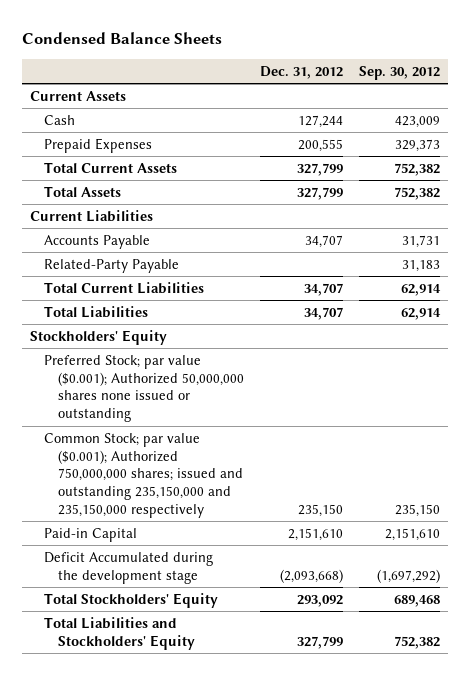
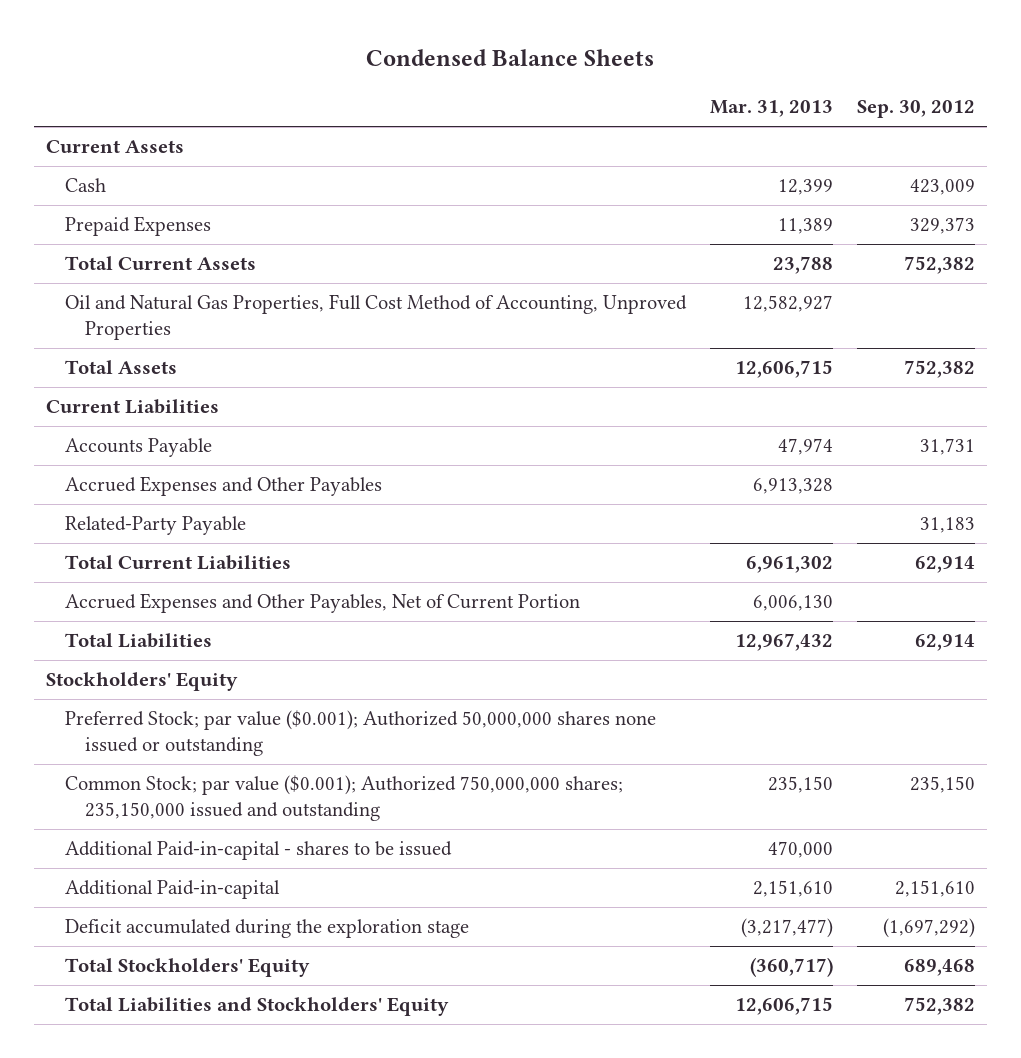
- | Dec. 31, 2012 | Sep. 30, 2012
+ | Mar. 31, 2013 | Sep. 30, 2012
+ Oil and Natural Gas Properties, Full Cost Method of Accounting, Unproved Properties | 12,582,927 |
+ Accrued Expenses and Other Payables | 6,913,328 |
+ Accrued Expenses and Other Payables, Net of Current Portion | 6,006,130 |
- Common Stock; par value ($0.001); Authorized 750,000,000 shares; issued and outstanding 235,150,000 and 235,150,000 respectively | 235,150 | 235,150
- Paid-in Capital | 2,151,610 | 2,151,610
- Deficit Accumulated during the development stage | (2,093,668) | (1,697,292)
+ Common Stock; par value ($0.001); Authorized 750,000,000 shares; 235,150,000 issued and outstanding | 235,150 | 235,150
+ Additional Paid-in-capital - shares to be issued | 470,000 |
+ Additional Paid-in-capital | 2,151,610 | 2,151,610
+ Deficit accumulated during the exploration stage | (3,217,477) | (1,697,292)

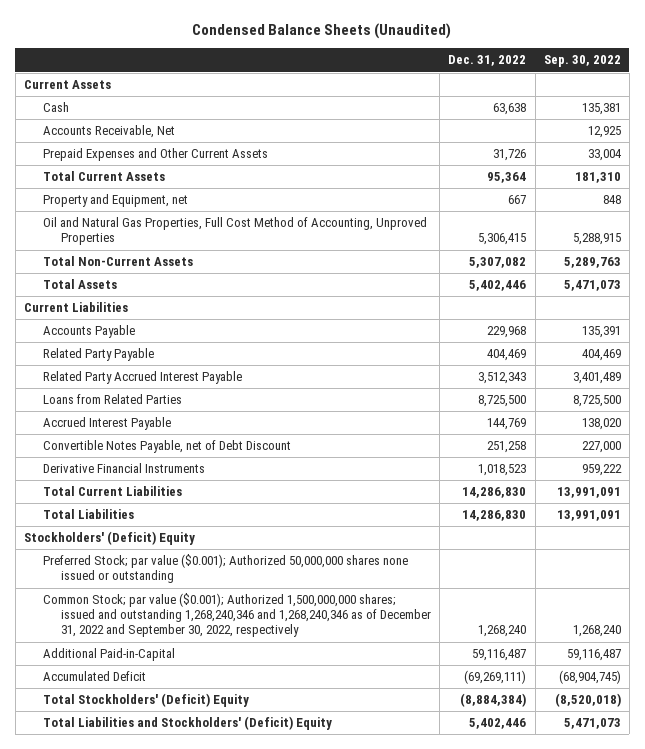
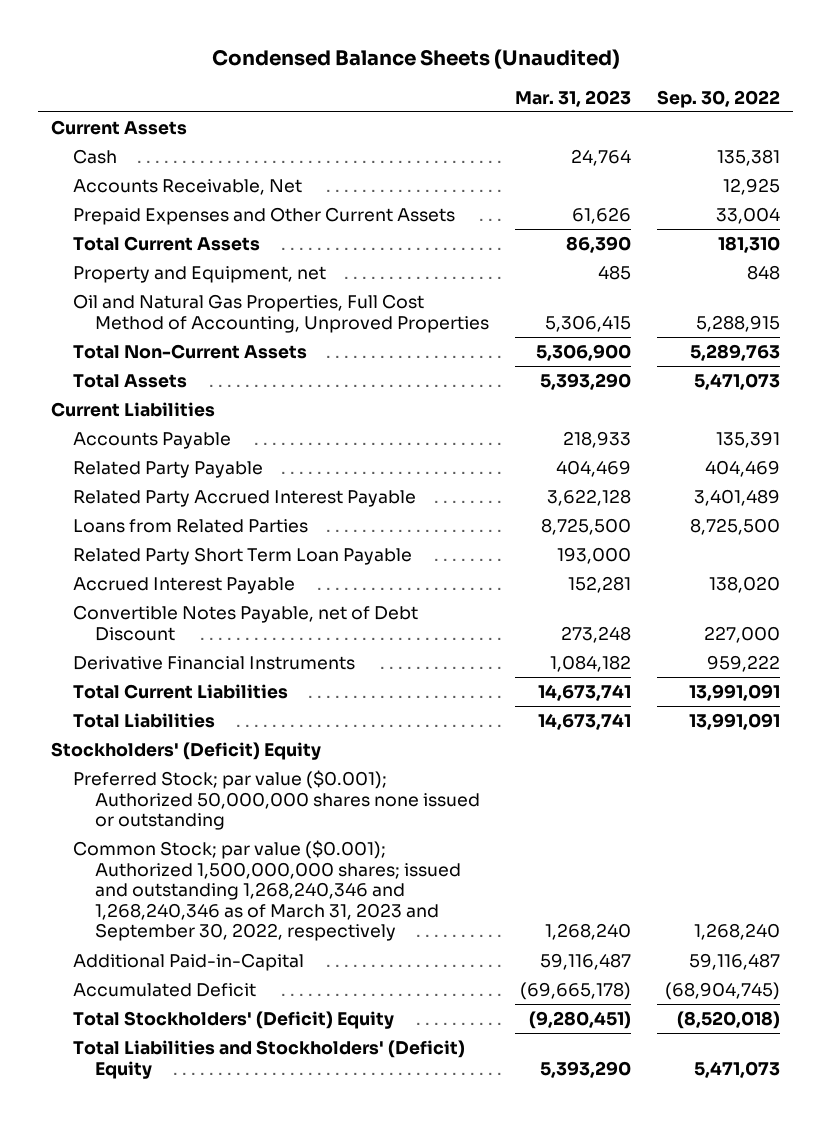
- | Dec. 31, 2022 | Sep. 30, 2022
+ | Mar. 31, 2023 | Sep. 30, 2022
+ Related Party Short Term Loan Payable | 193,000 |
- Common Stock; par value ($0.001); Authorized 1,500,000,000 shares; issued and outstanding 1,268,240,346 and 1,268,240,346 as of December 31, 2022 and September 30, 2022, respectively | 1,268,240 | 1,268,240
+ Common Stock; par value ($0.001); Authorized 1,500,000,000 shares; issued and outstanding 1,268,240,346 and 1,268,240,346 as of March 31, 2023 and September 30, 2022, respectively | 1,268,240 | 1,268,240

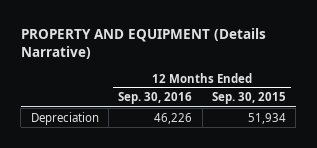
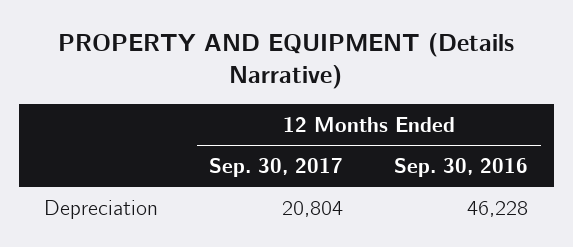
- | 12 Months Ended Sep. 30, 2016 | 12 Months Ended Sep. 30, 2015
+ | 12 Months Ended Sep. 30, 2017 | 12 Months Ended Sep. 30, 2016
- Depreciation | 46,226 | 51,934
+ Depreciation | 20,804 | 46,228

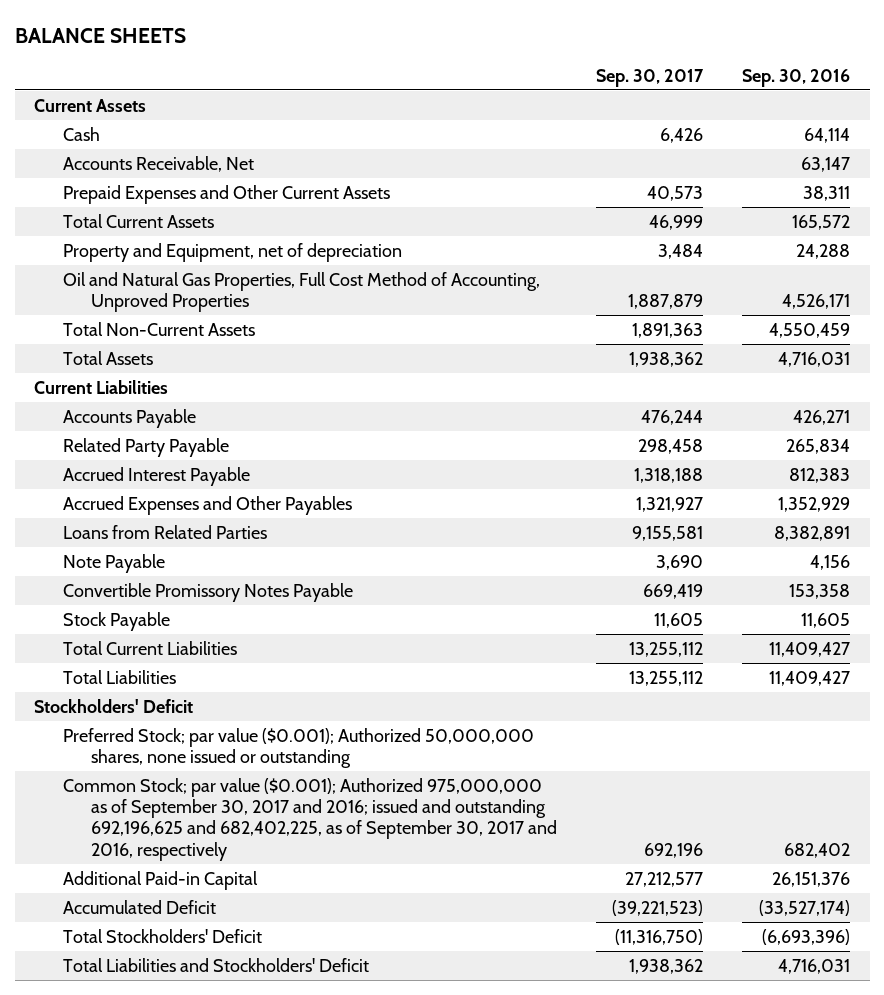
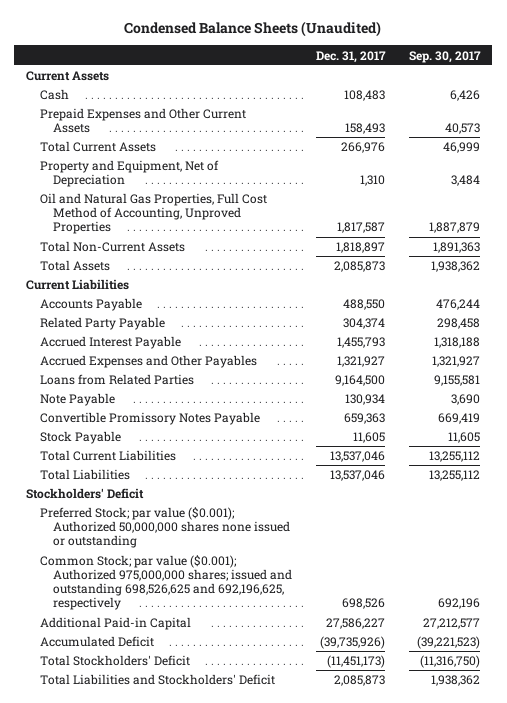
- BALANCE SHEETS
+ Condensed Balance Sheets (Unaudited)
- | Sep. 30, 2017 | Sep. 30, 2016
+ | Dec. 31, 2017 | Sep. 30, 2017
- Accounts Receivable, Net | | 63,147
- Property and Equipment, net of depreciation | 3,484 | 24,288
+ Property and Equipment, Net of Depreciation | 1,310 | 3,484
- Preferred Stock; par value ($0.001); Authorized 50,000,000 shares, none issued or outstanding
- Common Stock; par value ($0.001); Authorized 975,000,000 as of September 30, 2017 and 2016; issued and outstanding 692,196,625 and 682,402,225, as of September 30, 2017 and 2016, respectively | 692,196 | 682,402
+ Preferred Stock; par value ($0.001); Authorized 50,000,000 shares none issued or outstanding
+ Common Stock; par value ($0.001); Authorized 975,000,000 shares; issued and outstanding 698,526,625 and 692,196,625, respectively | 698,526 | 692,196

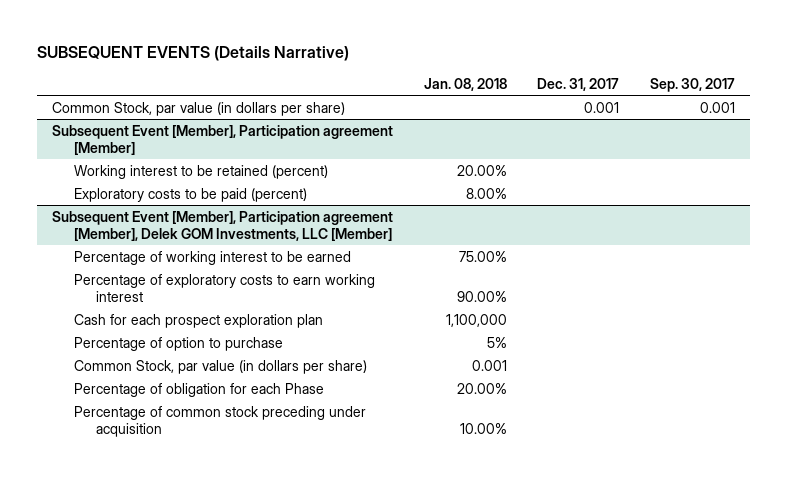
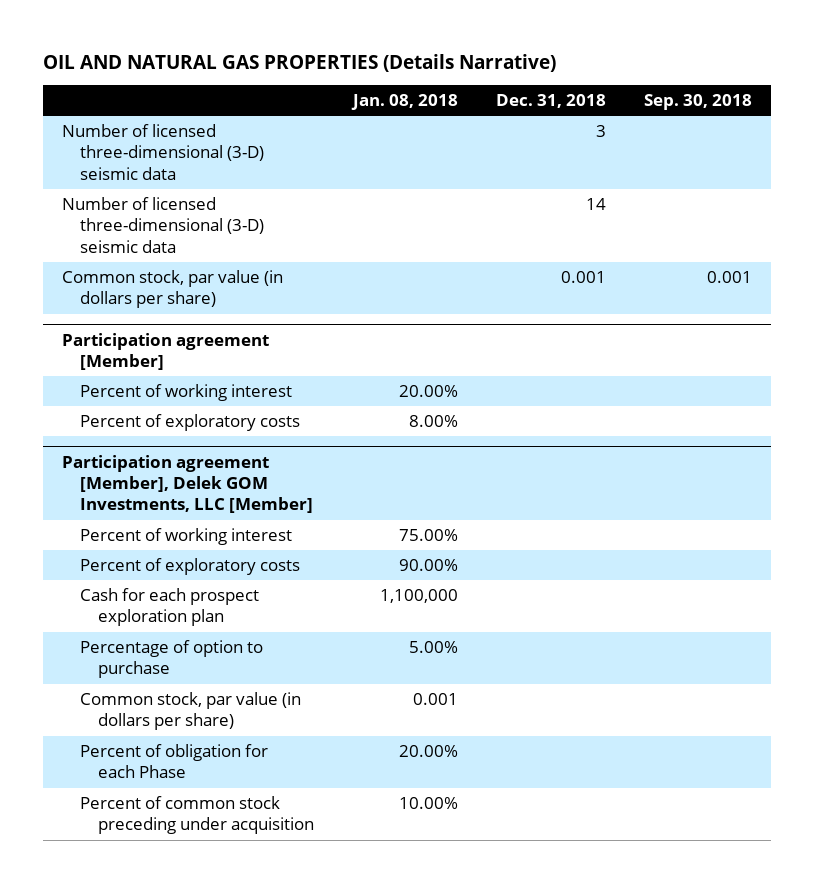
- SUBSEQUENT EVENTS (Details Narrative)
+ OIL AND NATURAL GAS PROPERTIES (Details Narrative)
- | Jan. 08, 2018 | Dec. 31, 2017 | Sep. 30, 2017
+ | Jan. 08, 2018 | Dec. 31, 2018 | Sep. 30, 2018
- Common Stock, par value (in dollars per share) | | 0.001 | 0.001
- Subsequent Event [Member], Participation agreement [Member]
- Working interest to be retained (percent) | 20.00% | |
- Exploratory costs to be paid (percent) | 8.00% | |
- Subsequent Event [Member], Participation agreement [Member], Delek GOM Investments, LLC [Member]
- Percentage of working interest to be earned | 75.00% | |
- Percentage of exploratory costs to earn working interest | 90.00% | |
+ Number of licensed three-dimensional (3-D) seismic data | | 3 |
+ Number of licensed three-dimensional (3-D) seismic data | | 14 |
+ Common stock, par value (in dollars per share) | | 0.001 | 0.001
+ Participation agreement [Member]
+ Percent of working interest | 20.00% | |
+ Percent of exploratory costs | 8.00% | |
+ Participation agreement [Member], Delek GOM Investments, LLC [Member]
+ Percent of working interest | 75.00% | |
+ Percent of exploratory costs | 90.00% | |
- Percentage of option to purchase | 5% | |
- Common Stock, par value (in dollars per share) | 0.001 | |
- Percentage of obligation for each Phase | 20.00% | |
- Percentage of common stock preceding under acquisition | 10.00% | |
+ Percentage of option to purchase | 5.00% | |
+ Common stock, par value (in dollars per share) | 0.001 | |
+ Percent of obligation for each Phase | 20.00% | |
+ Percent of common stock preceding under acquisition | 10.00% | |

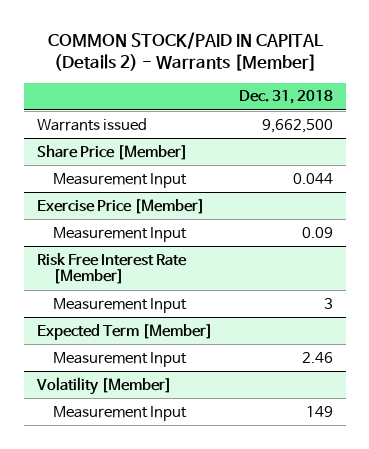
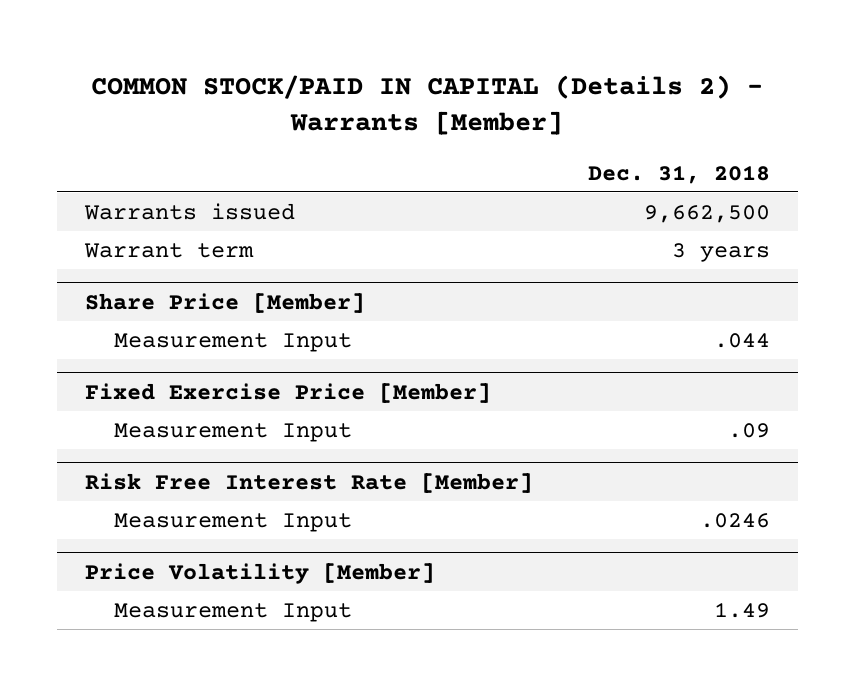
+ Warrant term | 3 years
@ Share Price [Member]
- Measurement Input | 0.044
- Exercise Price [Member]
- Measurement Input | 0.09
@ Share Price [Member]
+ Measurement Input | .044
+ Fixed Exercise Price [Member]
+ Measurement Input | .09
@ Risk Free Interest Rate [Member]
- Measurement Input | 3
- Expected Term [Member]
- Measurement Input | 2.46
- Volatility [Member]
- Measurement Input | 149
@ Risk Free Interest Rate [Member]
+ Measurement Input | .0246
+ Price Volatility [Member]
+ Measurement Input | 1.49

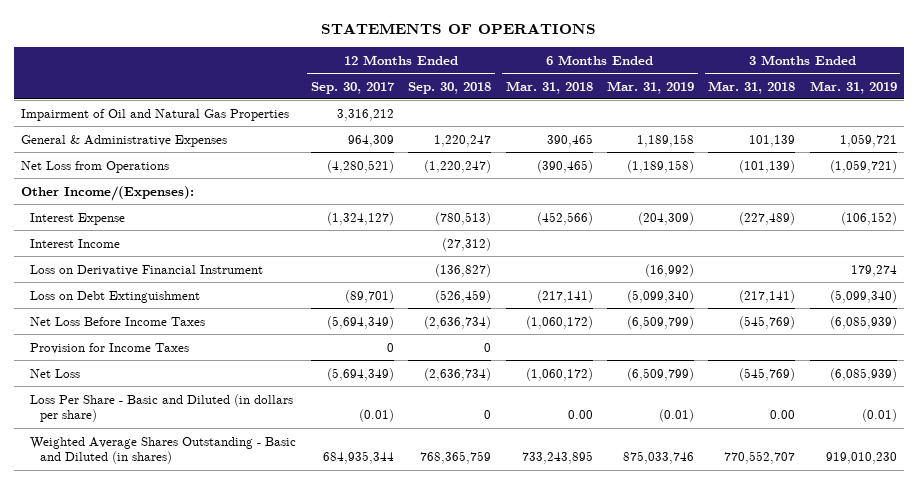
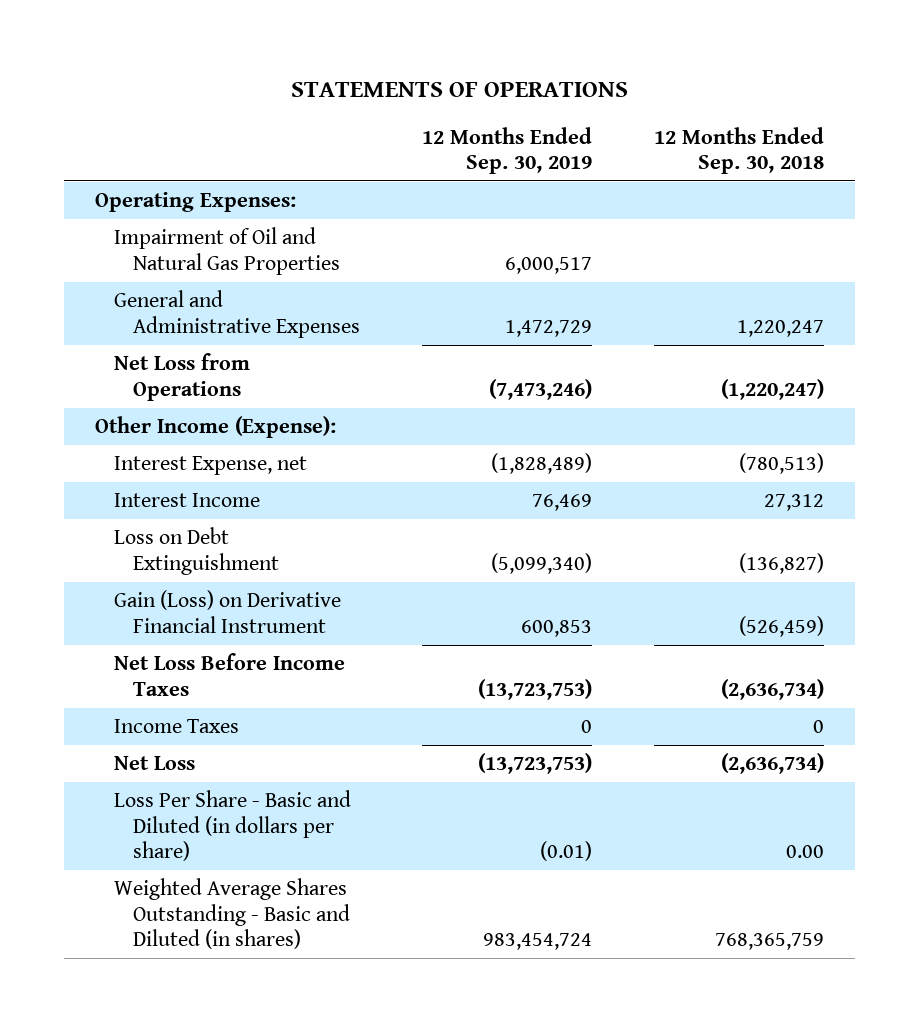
- | 12 Months Ended Sep. 30, 2017 | 12 Months Ended Sep. 30, 2018 | 6 Months Ended Mar. 31, 2018 | 6 Months Ended Mar. 31, 2019 | 3 Months Ended Mar. 31, 2018 | 3 Months Ended Mar. 31, 2019
+ | 12 Months Ended Sep. 30, 2019 | 12 Months Ended Sep. 30, 2018
+ Operating Expenses:
- General & Administrative Expenses | 964,309 | 1,220,247 | 390,465 | 1,189,158 | 101,139 | 1,059,721
+ General and Administrative Expenses | 1,472,729 | 1,220,247
- Other Income/(Expenses):
- Interest Expense | (1,324,127) | (780,513) | (452,566) | (204,309) | (227,489) | (106,152)
- Interest Income | | (27,312) | | | |
- Loss on Derivative Financial Instrument | | (136,827) | | (16,992) | | 179,274
- Loss on Debt Extinguishment | (89,701) | (526,459) | (217,141) | (5,099,340) | (217,141) | (5,099,340)
+ Other Income (Expense):
+ Interest Expense, net | (1,828,489) | (780,513)
+ Interest Income | 76,469 | 27,312
+ Loss on Debt Extinguishment | (5,099,340) | (136,827)
+ Gain (Loss) on Derivative Financial Instrument | 600,853 | (526,459)
- Provision for Income Taxes | 0 | 0 | | | |
+ Income Taxes | 0 | 0
- Loss Per Share - Basic and Diluted (in dollars per share) | (0.01) | 0 | 0.00 | (0.01) | 0.00 | (0.01)
+ Loss Per Share - Basic and Diluted (in dollars per share) | (0.01) | 0.00

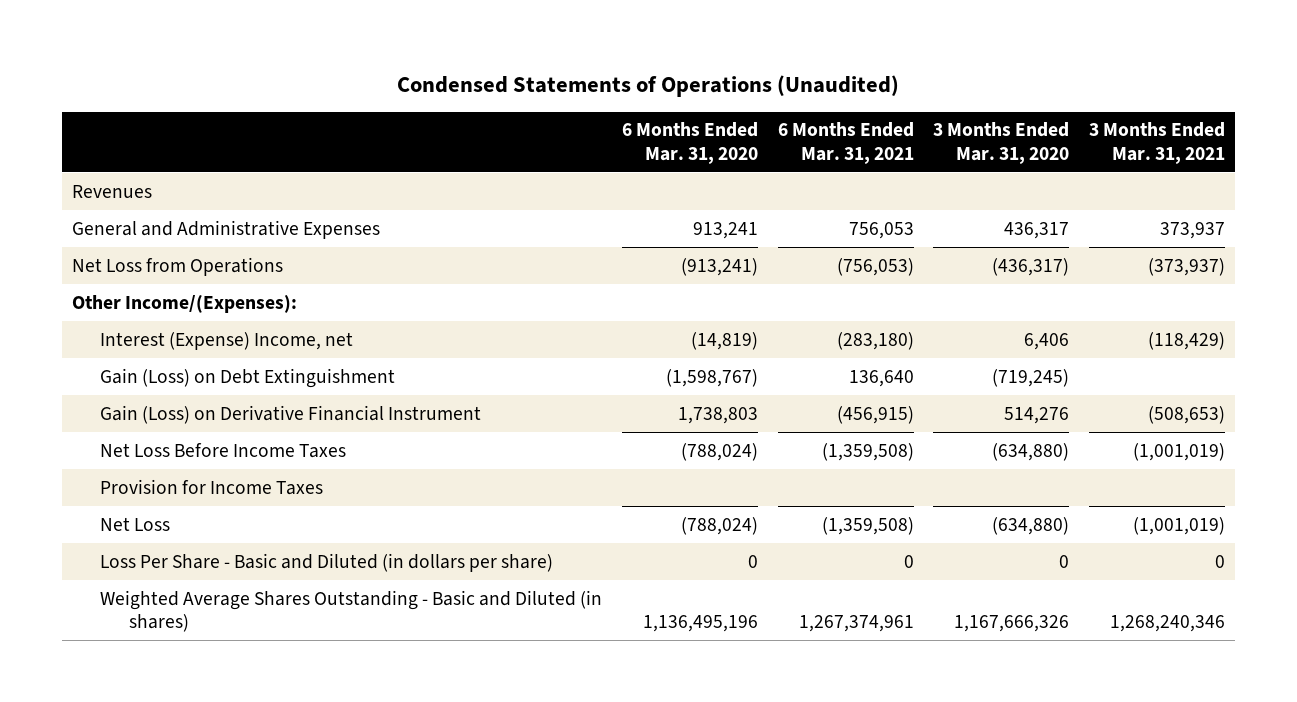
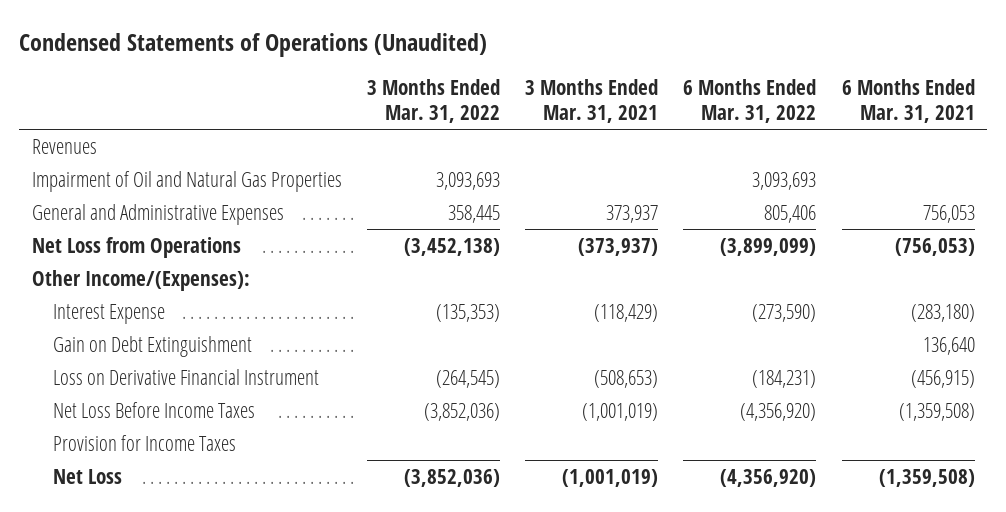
- | 6 Months Ended Mar. 31, 2020 | 6 Months Ended Mar. 31, 2021 | 3 Months Ended Mar. 31, 2020 | 3 Months Ended Mar. 31, 2021
+ | 3 Months Ended Mar. 31, 2022 | 3 Months Ended Mar. 31, 2021 | 6 Months Ended Mar. 31, 2022 | 6 Months Ended Mar. 31, 2021
+ Impairment of Oil and Natural Gas Properties | 3,093,693 | | 3,093,693 |
- Interest (Expense) Income, net | (14,819) | (283,180) | 6,406 | (118,429)
- Gain (Loss) on Debt Extinguishment | (1,598,767) | 136,640 | (719,245) |
- Gain (Loss) on Derivative Financial Instrument | 1,738,803 | (456,915) | 514,276 | (508,653)
+ Interest Expense | (135,353) | (118,429) | (273,590) | (283,180)
+ Gain on Debt Extinguishment | | | | 136,640
+ Loss on Derivative Financial Instrument | (264,545) | (508,653) | (184,231) | (456,915)
- Loss Per Share - Basic and Diluted (in dollars per share) | 0 | 0 | 0 | 0
- Weighted Average Shares Outstanding - Basic and Diluted (in shares) | 1,136,495,196 | 1,267,374,961 | 1,167,666,326 | 1,268,240,346

